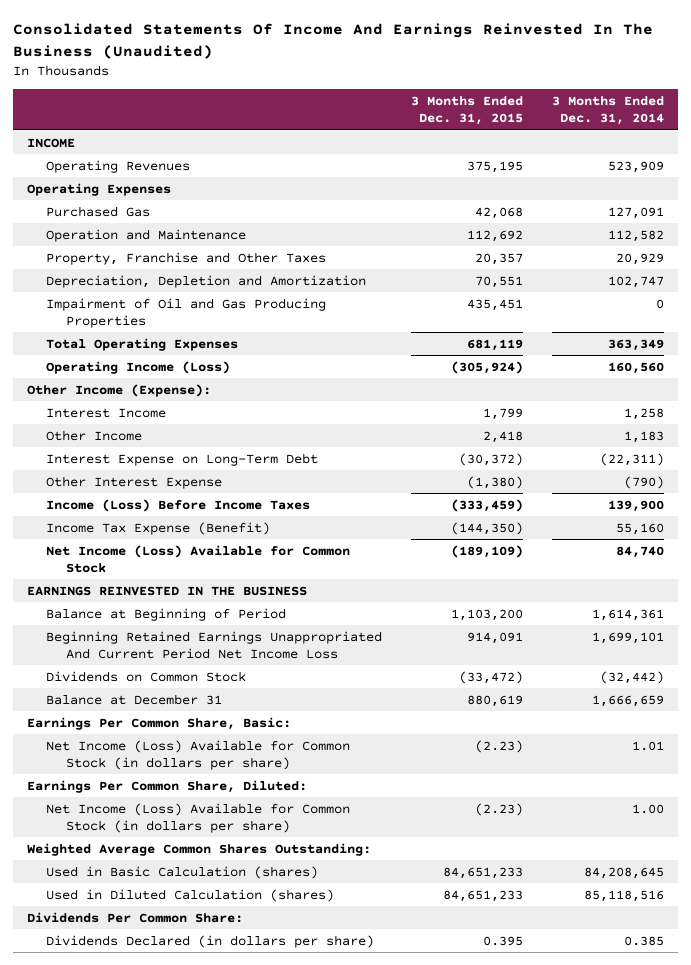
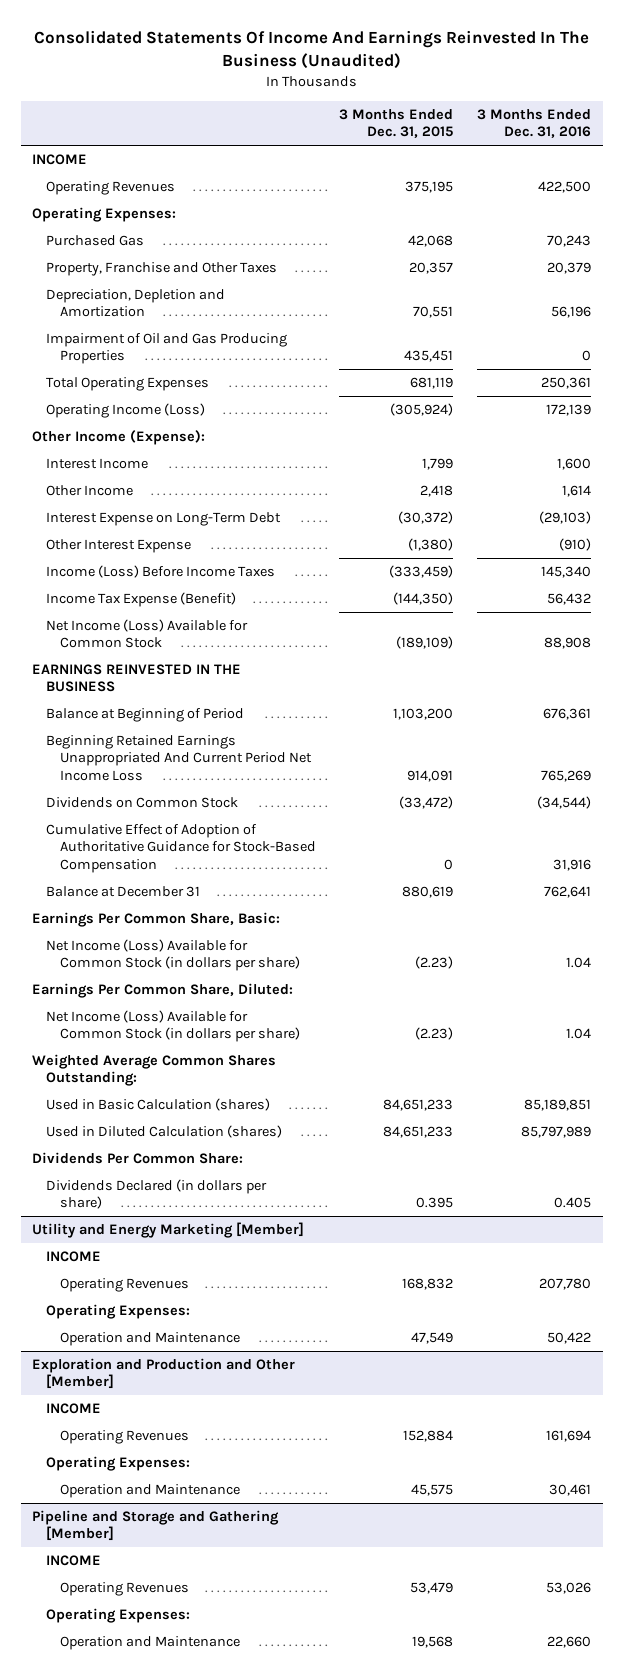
- | 3 Months Ended Dec. 31, 2015 | 3 Months Ended Dec. 31, 2014
+ | 3 Months Ended Dec. 31, 2015 | 3 Months Ended Dec. 31, 2016
- Operating Expenses
+ Operating Expenses:
- Operation and Maintenance | 112,692 | 112,582
+ Cumulative Effect of Adoption of Authoritative Guidance for Stock-Based Compensation | 0 | 31,916
+ Utility and Energy Marketing [Member]
+ INCOME
+ Operating Revenues | 168,832 | 207,780
+ Operating Expenses:
+ Operation and Maintenance | 47,549 | 50,422
+ Exploration and Production and Other [Member]
+ INCOME
+ Operating Revenues | 152,884 | 161,694
+ Operating Expenses:
+ Operation and Maintenance | 45,575 | 30,461
+ Pipeline and Storage and Gathering [Member]
+ INCOME
+ Operating Revenues | 53,479 | 53,026
+ Operating Expenses:
+ Operation and Maintenance | 19,568 | 22,660

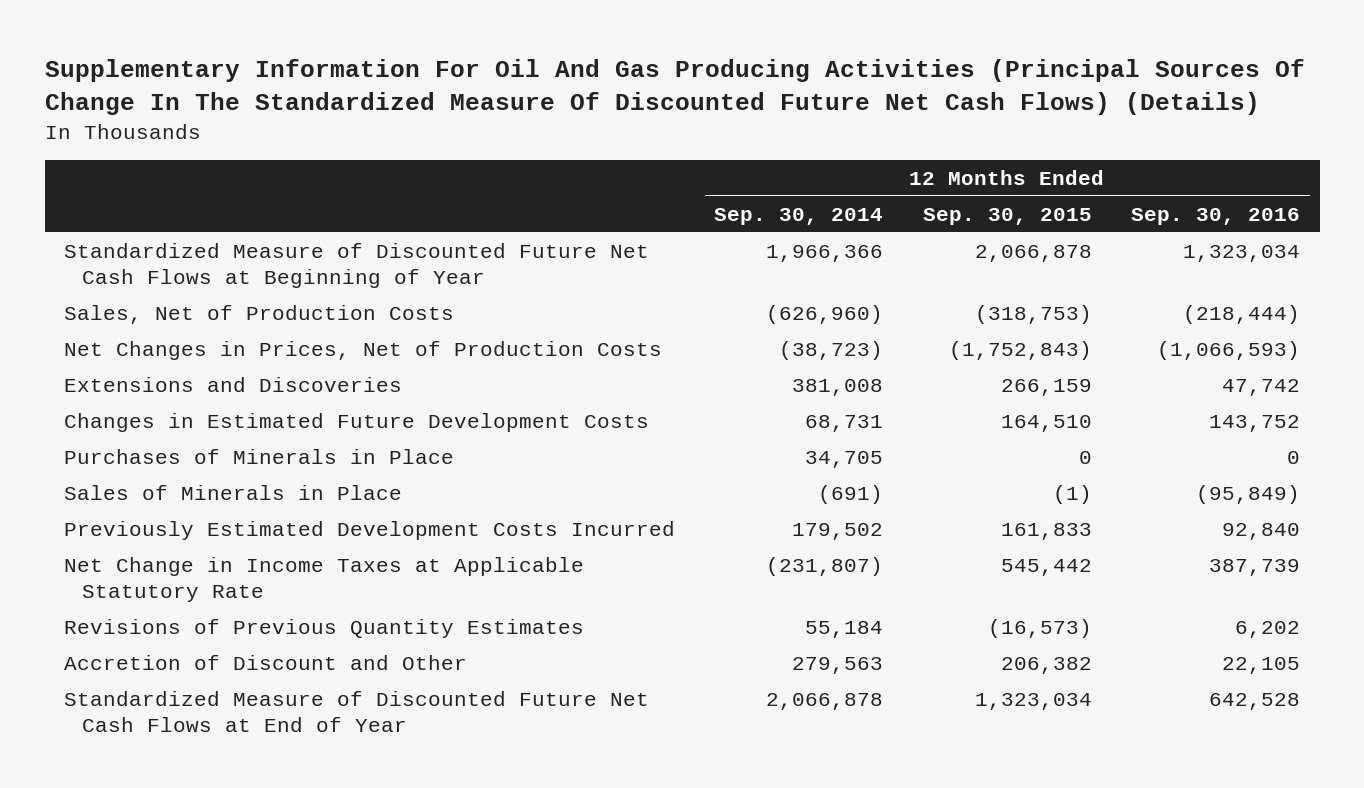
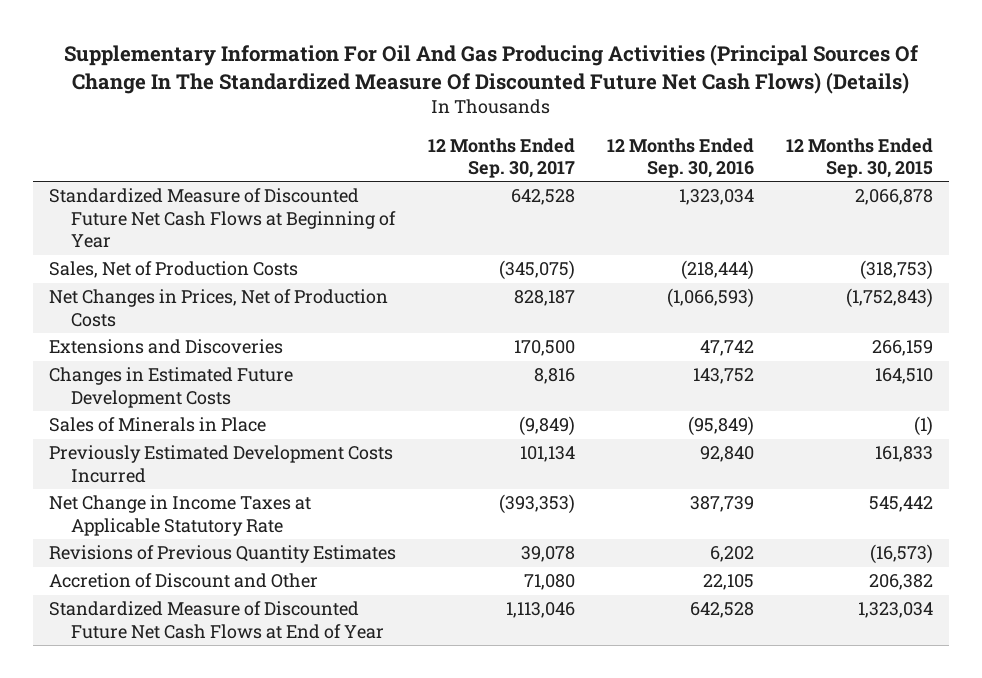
- | 12 Months Ended Sep. 30, 2014 | 12 Months Ended Sep. 30, 2015 | 12 Months Ended Sep. 30, 2016
+ | 12 Months Ended Sep. 30, 2017 | 12 Months Ended Sep. 30, 2016 | 12 Months Ended Sep. 30, 2015
- Purchases of Minerals in Place | 34,705 | 0 | 0

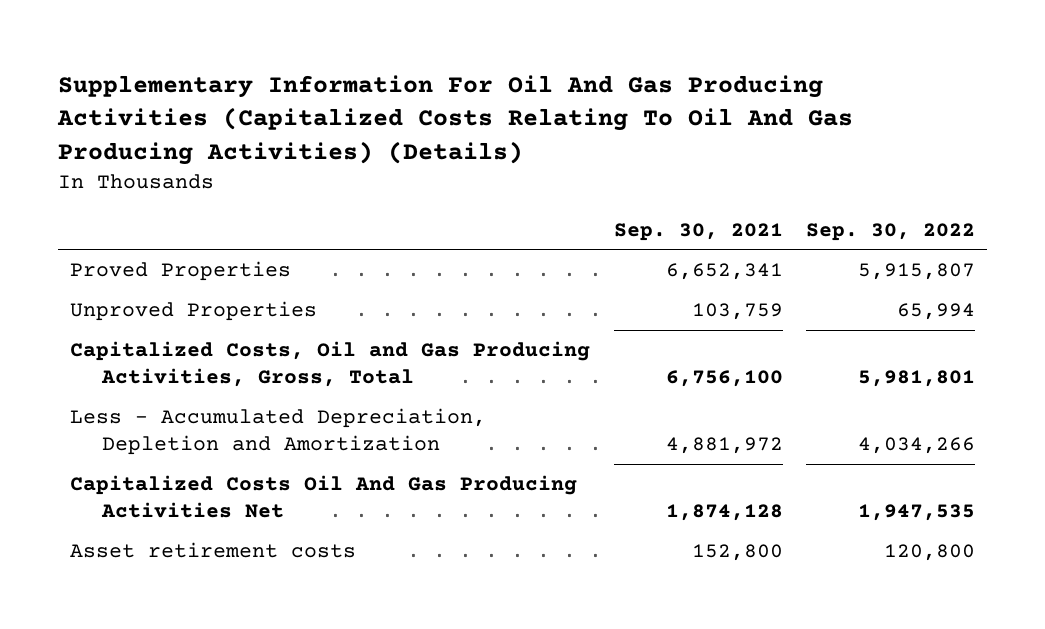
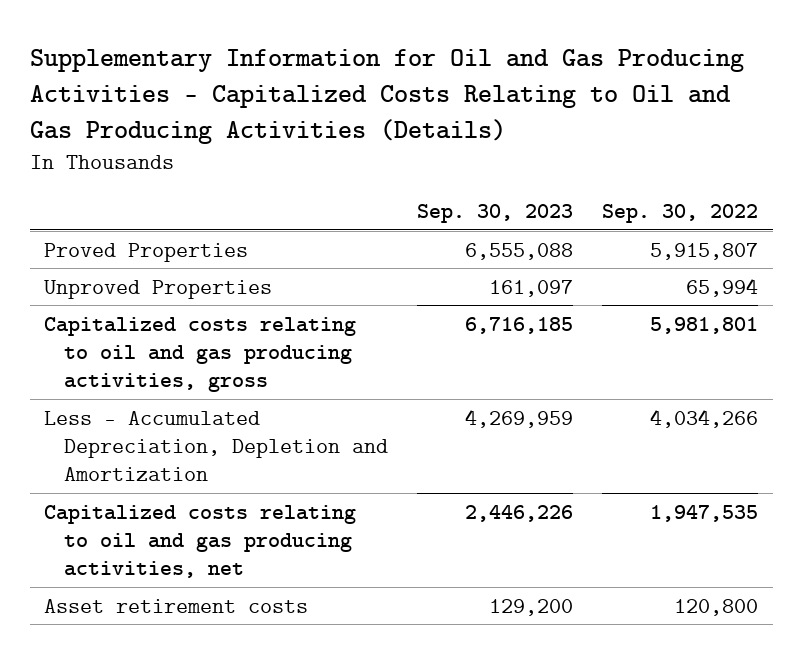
- Supplementary Information For Oil And Gas Producing Activities (Capitalized Costs Relating To Oil And Gas Producing Activities) (Details)
+ Supplementary Information for Oil and Gas Producing Activities - Capitalized Costs Relating to Oil and Gas Producing Activities (Details)
- | Sep. 30, 2021 | Sep. 30, 2022
+ | Sep. 30, 2023 | Sep. 30, 2022
- Capitalized Costs, Oil and Gas Producing Activities, Gross, Total | 6,756,100 | 5,981,801
+ Capitalized costs relating to oil and gas producing activities, gross | 6,716,185 | 5,981,801
- Capitalized Costs Oil And Gas Producing Activities Net | 1,874,128 | 1,947,535
+ Capitalized costs relating to oil and gas producing activities, net | 2,446,226 | 1,947,535

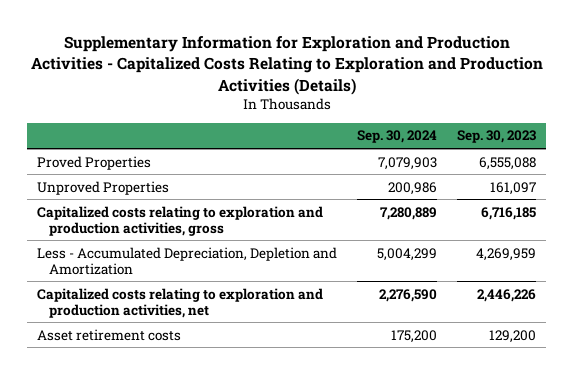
- Supplementary Information for Oil and Gas Producing Activities - Capitalized Costs Relating to Oil and Gas Producing Activities (Details)
+ Supplementary Information for Exploration and Production Activities - Capitalized Costs Relating to Exploration and Production Activities (Details)
- | Sep. 30, 2023 | Sep. 30, 2022
+ | Sep. 30, 2024 | Sep. 30, 2023
- Capitalized costs relating to oil and gas producing activities, gross | 6,716,185 | 5,981,801
+ Capitalized costs relating to exploration and production activities, gross | 7,280,889 | 6,716,185
- Capitalized costs relating to oil and gas producing activities, net | 2,446,226 | 1,947,535
+ Capitalized costs relating to exploration and production activities, net | 2,276,590 | 2,446,226

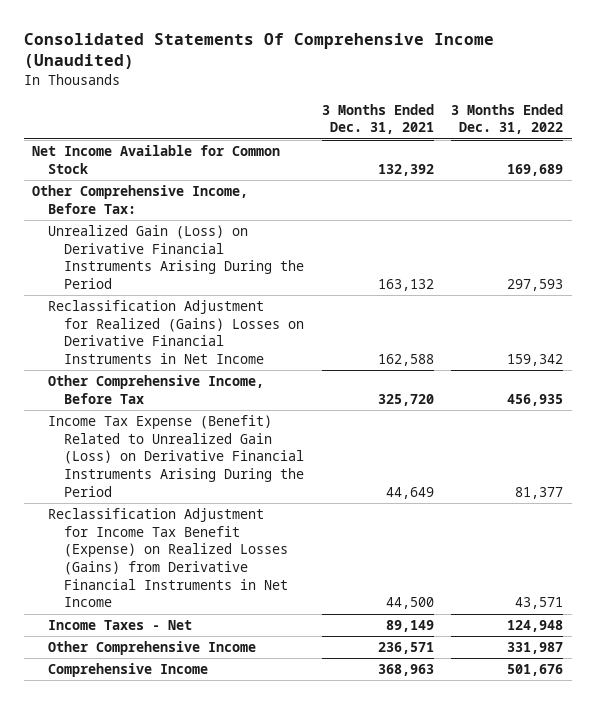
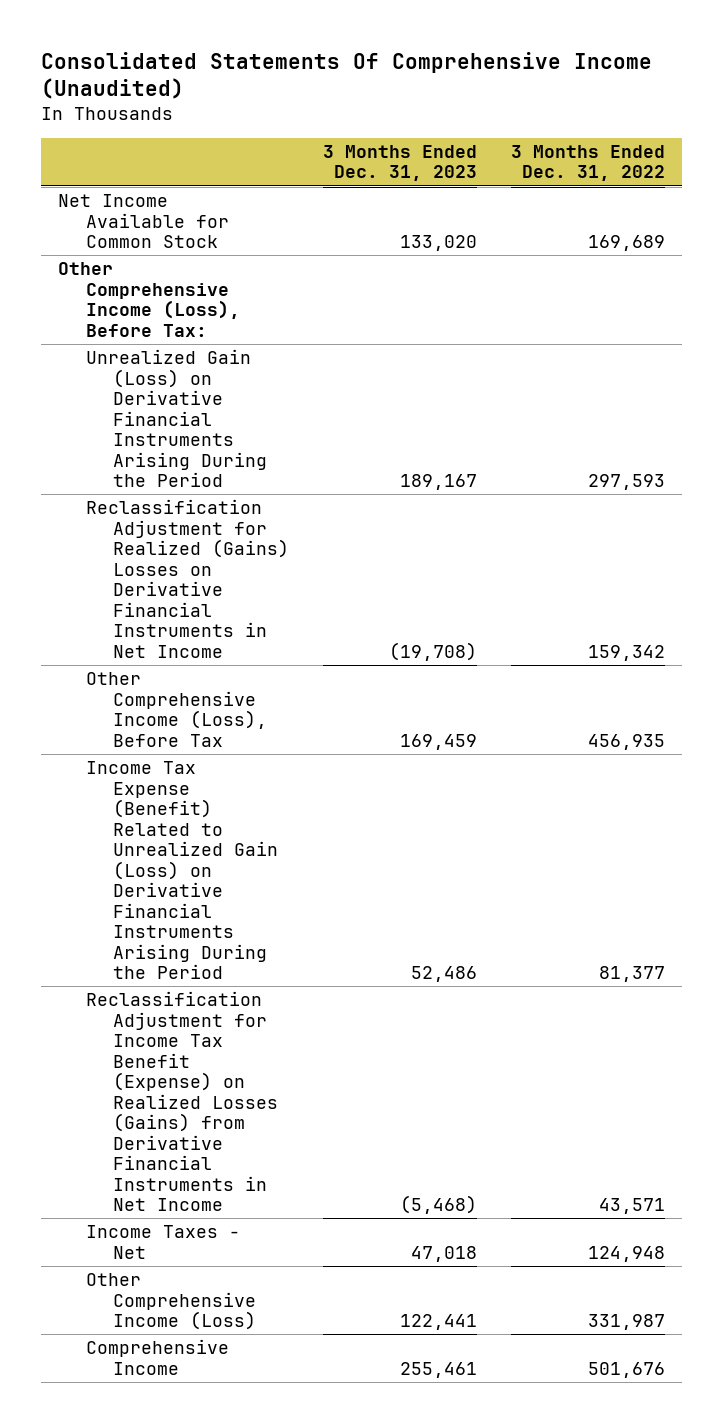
- | 3 Months Ended Dec. 31, 2021 | 3 Months Ended Dec. 31, 2022
+ | 3 Months Ended Dec. 31, 2023 | 3 Months Ended Dec. 31, 2022
- Other Comprehensive Income, Before Tax:
+ Other Comprehensive Income (Loss), Before Tax:
- Other Comprehensive Income, Before Tax | 325,720 | 456,935
+ Other Comprehensive Income (Loss), Before Tax | 169,459 | 456,935
- Other Comprehensive Income | 236,571 | 331,987
+ Other Comprehensive Income (Loss) | 122,441 | 331,987

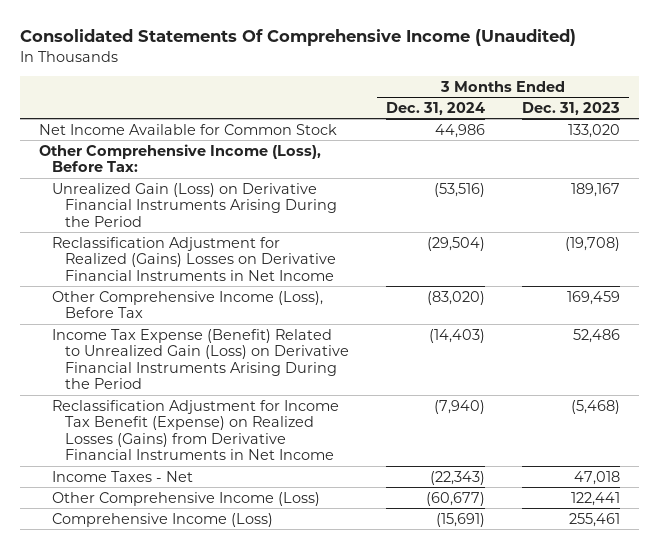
- | 3 Months Ended Dec. 31, 2023 | 3 Months Ended Dec. 31, 2022
+ | 3 Months Ended Dec. 31, 2024 | 3 Months Ended Dec. 31, 2023
- Comprehensive Income | 255,461 | 501,676
+ Comprehensive Income (Loss) | (15,691) | 255,461

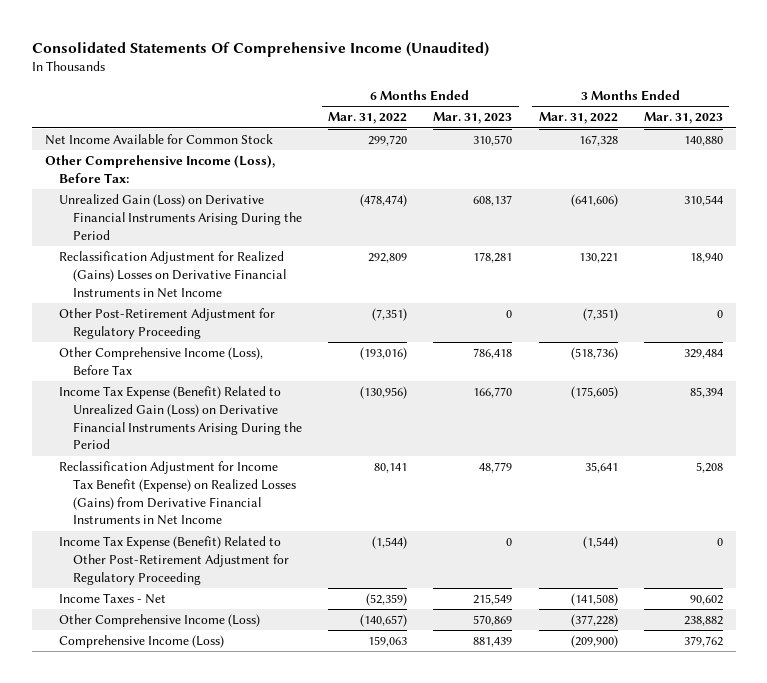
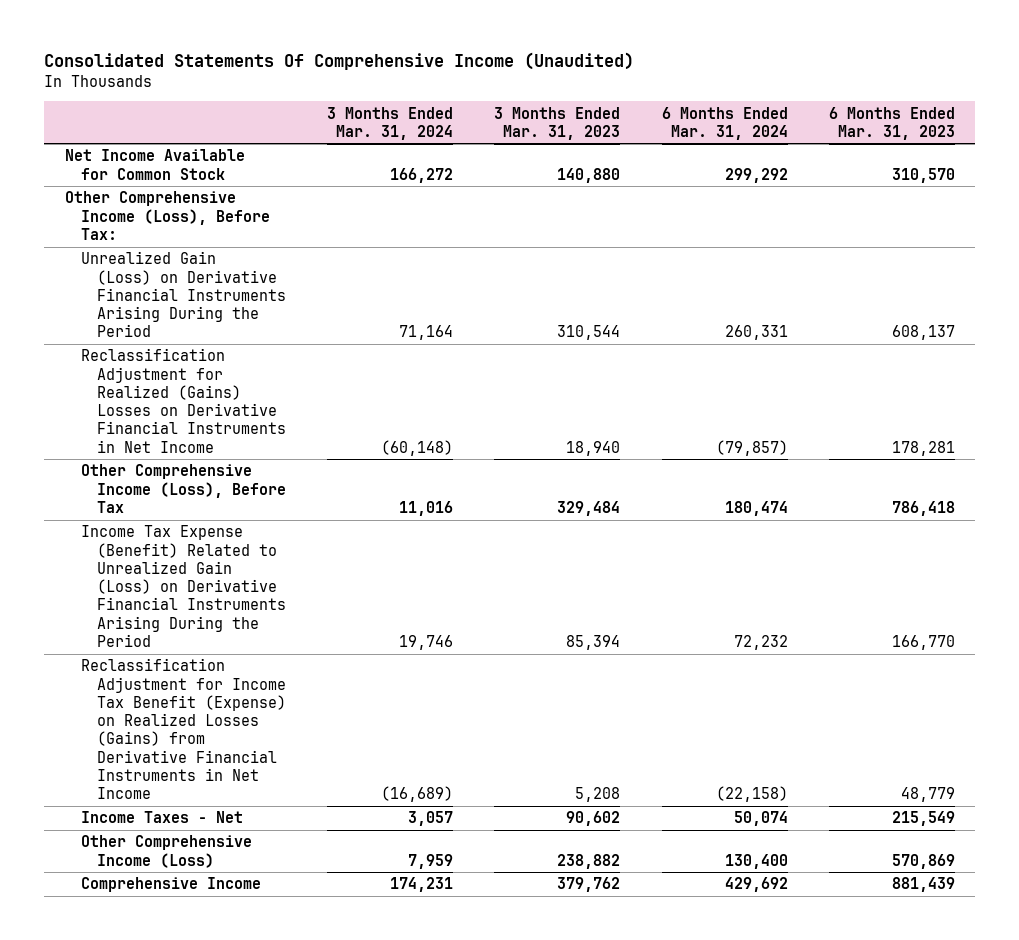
- | 6 Months Ended Mar. 31, 2022 | 6 Months Ended Mar. 31, 2023 | 3 Months Ended Mar. 31, 2022 | 3 Months Ended Mar. 31, 2023
+ | 3 Months Ended Mar. 31, 2024 | 3 Months Ended Mar. 31, 2023 | 6 Months Ended Mar. 31, 2024 | 6 Months Ended Mar. 31, 2023
- Other Post-Retirement Adjustment for Regulatory Proceeding | (7,351) | 0 | (7,351) | 0
- Income Tax Expense (Benefit) Related to Other Post-Retirement Adjustment for Regulatory Proceeding | (1,544) | 0 | (1,544) | 0
- Comprehensive Income (Loss) | 159,063 | 881,439 | (209,900) | 379,762
+ Comprehensive Income | 174,231 | 379,762 | 429,692 | 881,439

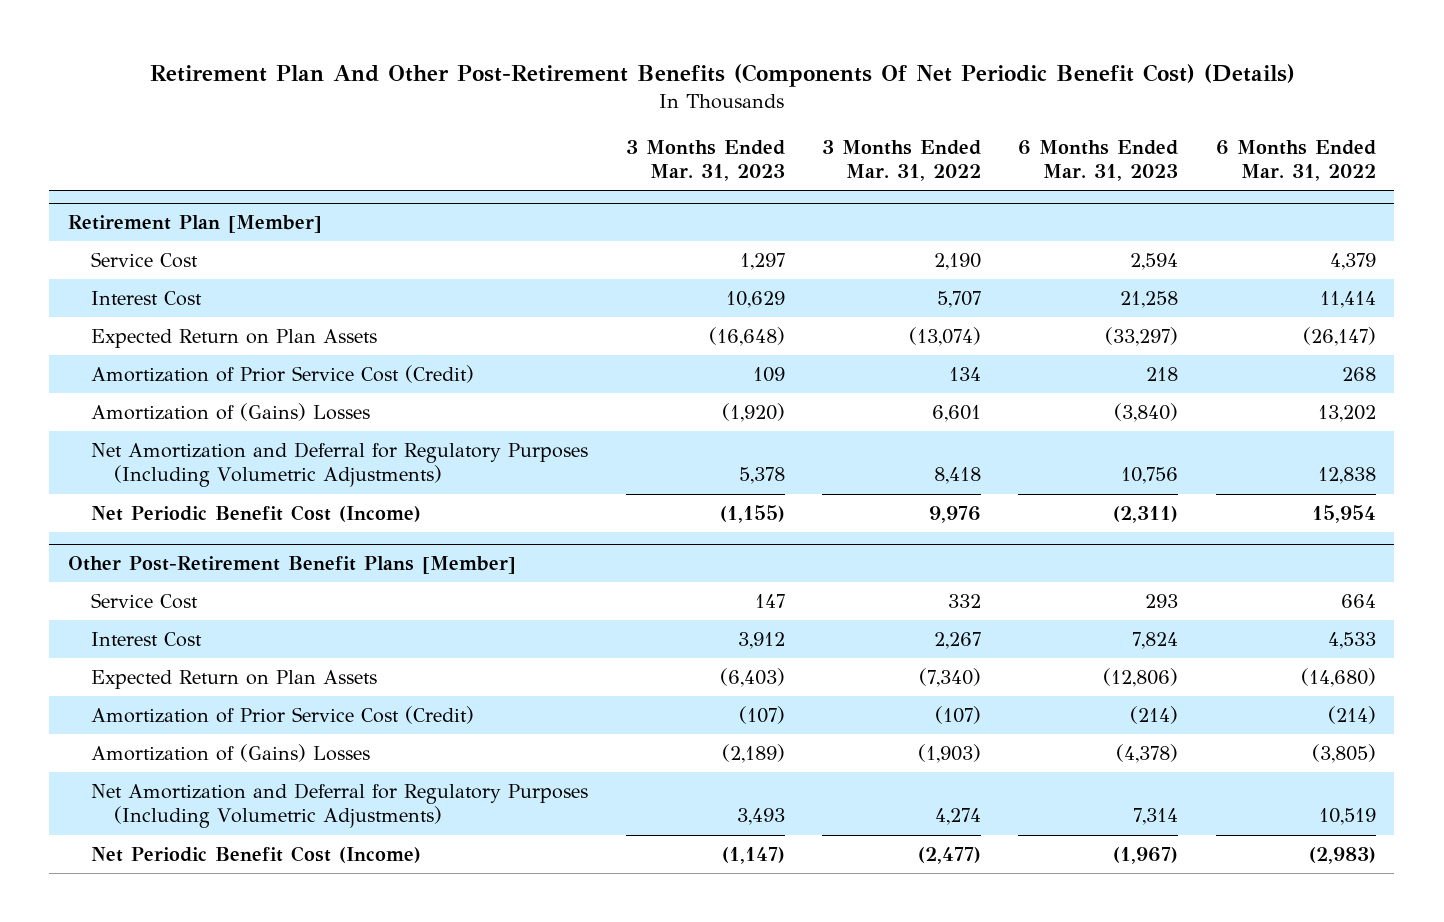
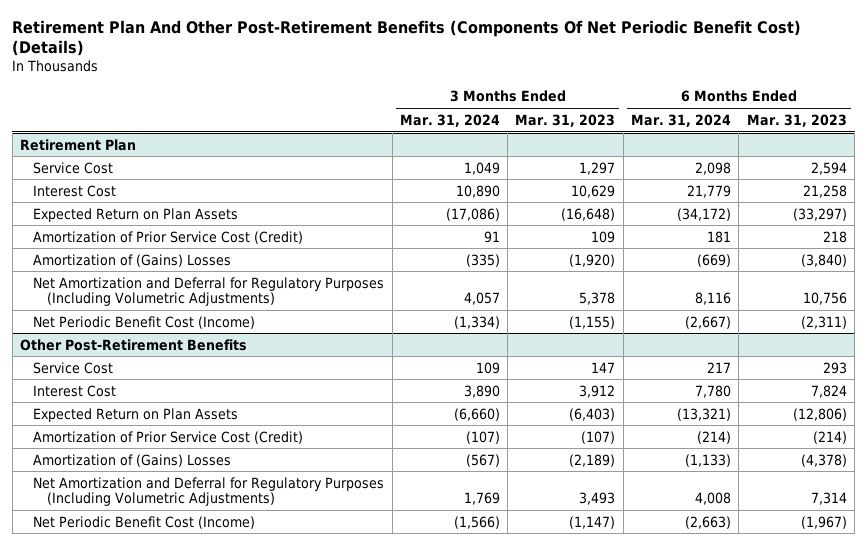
- | 3 Months Ended Mar. 31, 2023 | 3 Months Ended Mar. 31, 2022 | 6 Months Ended Mar. 31, 2023 | 6 Months Ended Mar. 31, 2022
+ | 3 Months Ended Mar. 31, 2024 | 3 Months Ended Mar. 31, 2023 | 6 Months Ended Mar. 31, 2024 | 6 Months Ended Mar. 31, 2023
- Retirement Plan [Member]
+ Retirement Plan
- Other Post-Retirement Benefit Plans [Member]
+ Other Post-Retirement Benefits

